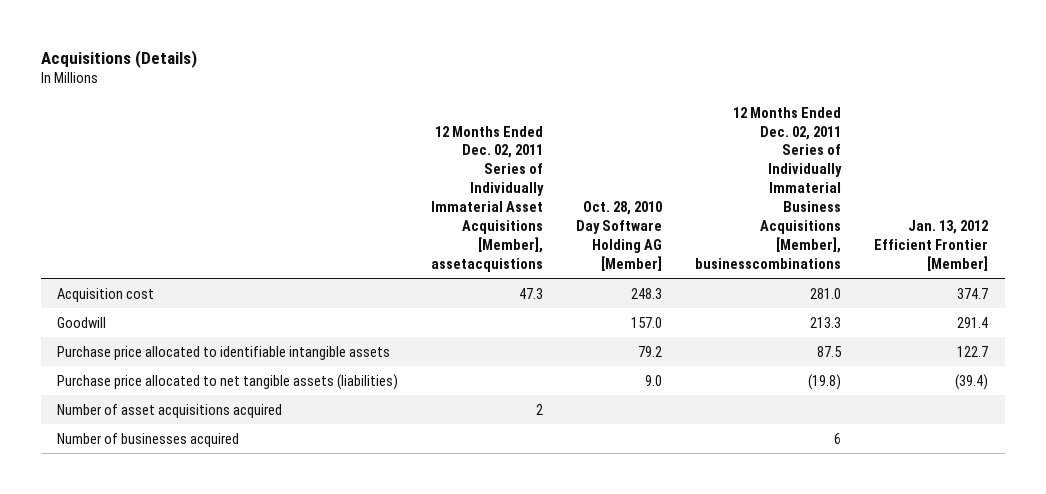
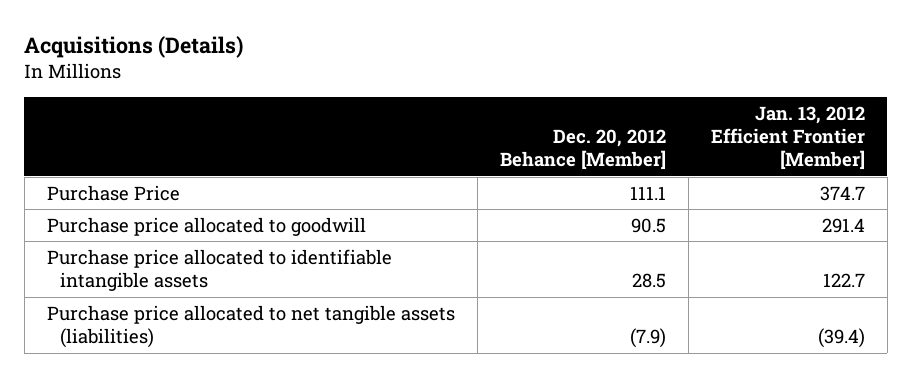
- | 12 Months Ended Dec. 02, 2011 Series of Individually Immaterial Asset Acquisitions [Member], assetacquistions | Oct. 28, 2010 Day Software Holding AG [Member] | 12 Months Ended Dec. 02, 2011 Series of Individually Immaterial Business Acquisitions [Member], businesscombinations | Jan. 13, 2012 Efficient Frontier [Member]
+ | Dec. 20, 2012 Behance [Member] | Jan. 13, 2012 Efficient Frontier [Member]
- Acquisition cost | 47.3 | 248.3 | 281.0 | 374.7
- Goodwill | | 157.0 | 213.3 | 291.4
+ Purchase Price | 111.1 | 374.7
+ Purchase price allocated to goodwill | 90.5 | 291.4
- Number of asset acquisitions acquired | 2 | | |
- Number of businesses acquired | | | 6 |

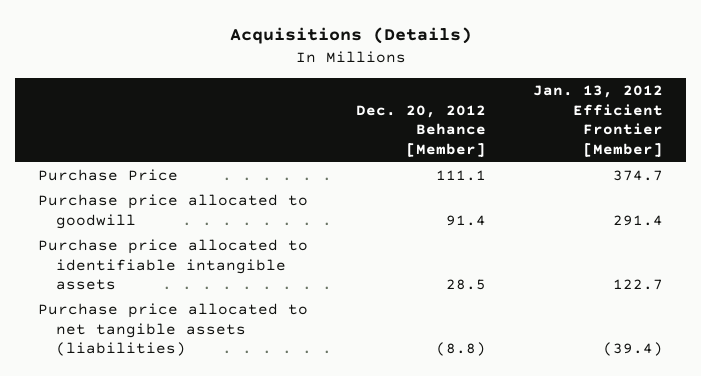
- Purchase price allocated to goodwill | 90.5 | 291.4
+ Purchase price allocated to goodwill | 91.4 | 291.4
- Purchase price allocated to net tangible assets (liabilities) | (7.9) | (39.4)
+ Purchase price allocated to net tangible assets (liabilities) | (8.8) | (39.4)

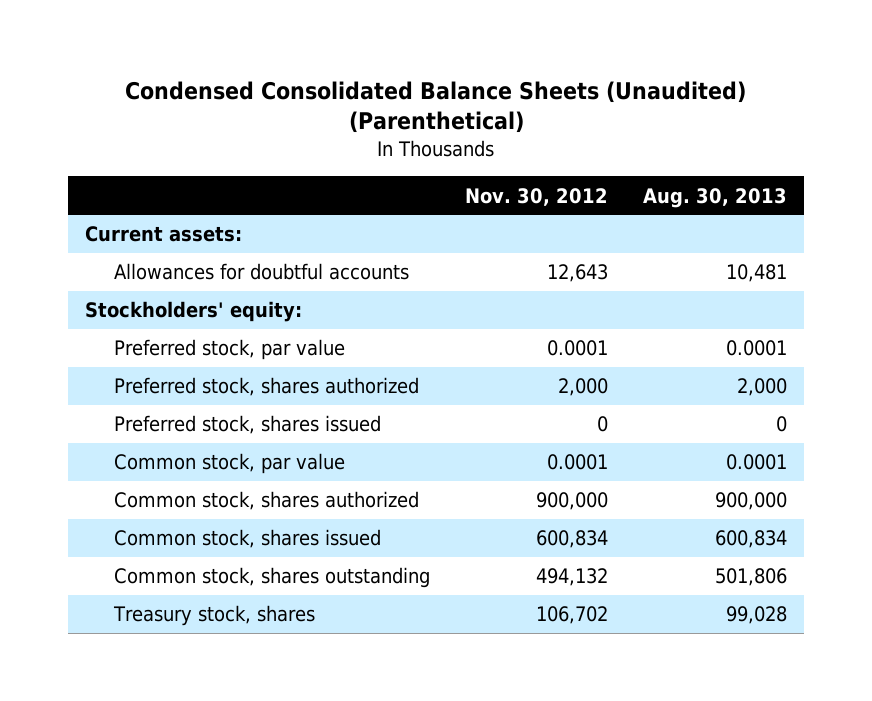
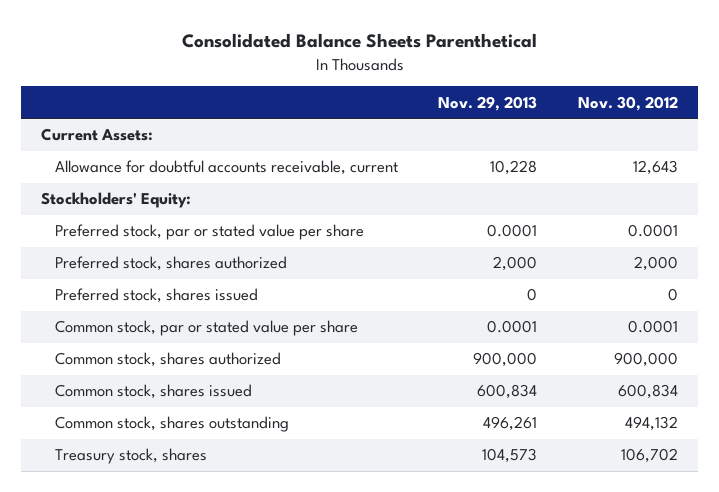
- Condensed Consolidated Balance Sheets (Unaudited) (Parenthetical)
+ Consolidated Balance Sheets Parenthetical
- | Nov. 30, 2012 | Aug. 30, 2013
+ | Nov. 29, 2013 | Nov. 30, 2012
- Current assets:
- Allowances for doubtful accounts | 12,643 | 10,481
- Stockholders' equity:
- Preferred stock, par value | 0.0001 | 0.0001
+ Current Assets:
+ Allowance for doubtful accounts receivable, current | 10,228 | 12,643
+ Stockholders' Equity:
+ Preferred stock, par or stated value per share | 0.0001 | 0.0001
- Common stock, par value | 0.0001 | 0.0001
+ Common stock, par or stated value per share | 0.0001 | 0.0001

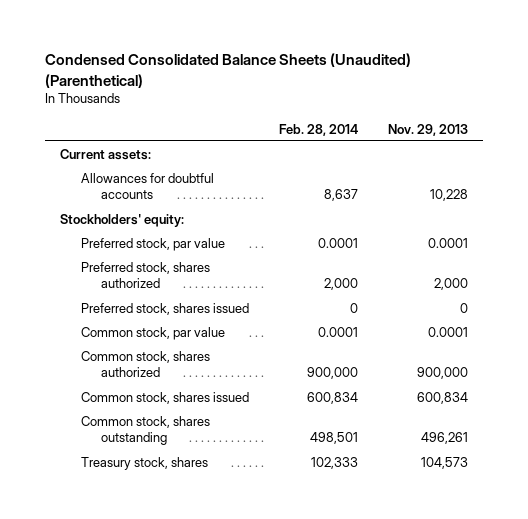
- Consolidated Balance Sheets Parenthetical
+ Condensed Consolidated Balance Sheets (Unaudited) (Parenthetical)
- | Nov. 29, 2013 | Nov. 30, 2012
+ | Feb. 28, 2014 | Nov. 29, 2013
- Current Assets:
- Allowance for doubtful accounts receivable, current | 10,228 | 12,643
- Stockholders' Equity:
- Preferred stock, par or stated value per share | 0.0001 | 0.0001
+ Current assets:
+ Allowances for doubtful accounts | 8,637 | 10,228
+ Stockholders' equity:
+ Preferred stock, par value | 0.0001 | 0.0001
- Common stock, par or stated value per share | 0.0001 | 0.0001
+ Common stock, par value | 0.0001 | 0.0001

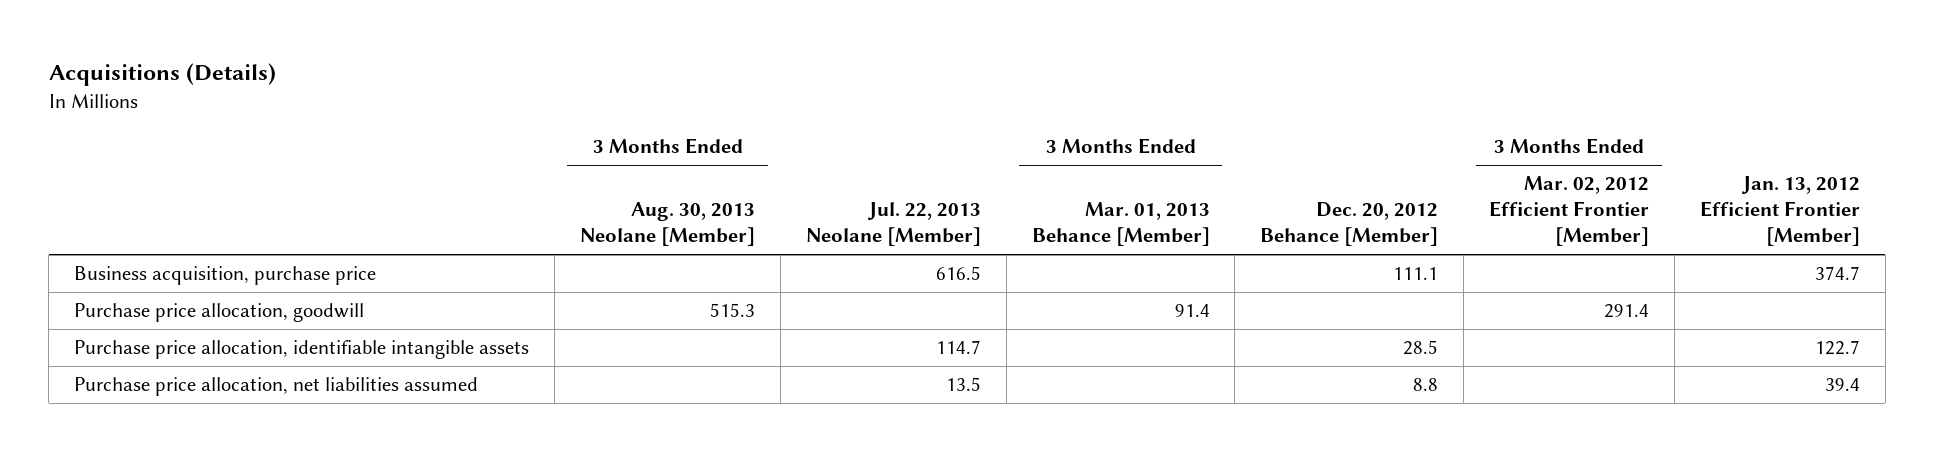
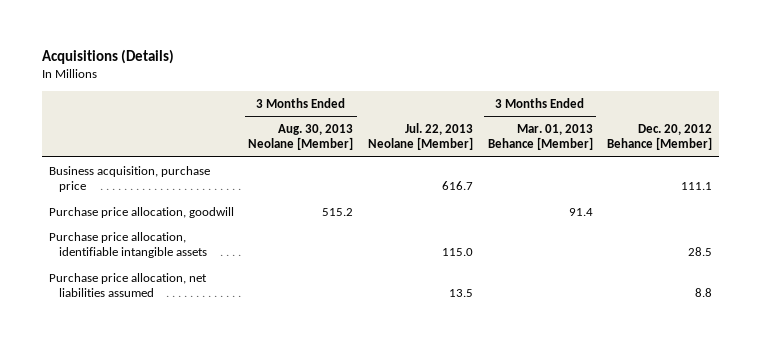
- | 3 Months Ended Aug. 30, 2013 Neolane [Member] | Jul. 22, 2013 Neolane [Member] | 3 Months Ended Mar. 01, 2013 Behance [Member] | Dec. 20, 2012 Behance [Member] | 3 Months Ended Mar. 02, 2012 Efficient Frontier [Member] | Jan. 13, 2012 Efficient Frontier [Member]
+ | 3 Months Ended Aug. 30, 2013 Neolane [Member] | Jul. 22, 2013 Neolane [Member] | 3 Months Ended Mar. 01, 2013 Behance [Member] | Dec. 20, 2012 Behance [Member]
- Business acquisition, purchase price | | 616.5 | | 111.1 | | 374.7
- Purchase price allocation, goodwill | 515.3 | | 91.4 | | 291.4 |
- Purchase price allocation, identifiable intangible assets | | 114.7 | | 28.5 | | 122.7
+ Business acquisition, purchase price | | 616.7 | | 111.1
+ Purchase price allocation, goodwill | 515.2 | | 91.4 |
+ Purchase price allocation, identifiable intangible assets | | 115.0 | | 28.5

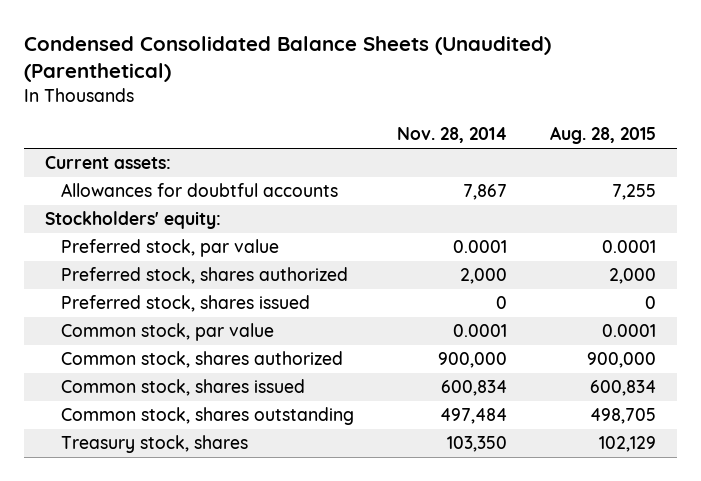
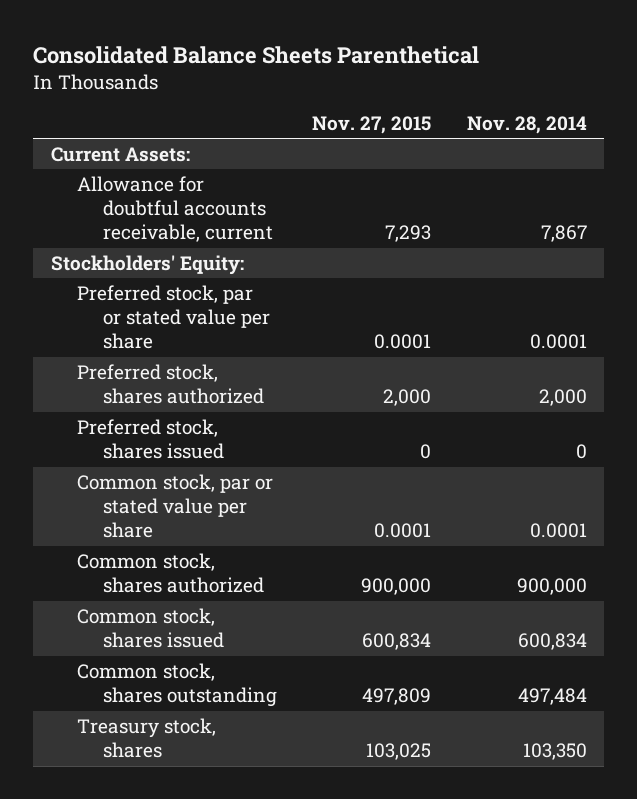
- Condensed Consolidated Balance Sheets (Unaudited) (Parenthetical)
+ Consolidated Balance Sheets Parenthetical
- | Nov. 28, 2014 | Aug. 28, 2015
+ | Nov. 27, 2015 | Nov. 28, 2014
- Current assets:
- Allowances for doubtful accounts | 7,867 | 7,255
- Stockholders' equity:
- Preferred stock, par value | 0.0001 | 0.0001
+ Current Assets:
+ Allowance for doubtful accounts receivable, current | 7,293 | 7,867
+ Stockholders' Equity:
+ Preferred stock, par or stated value per share | 0.0001 | 0.0001
- Common stock, par value | 0.0001 | 0.0001
+ Common stock, par or stated value per share | 0.0001 | 0.0001

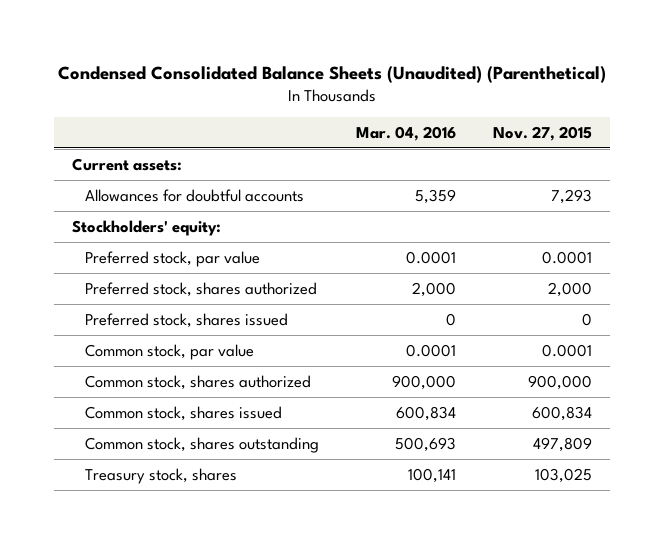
- Consolidated Balance Sheets Parenthetical
+ Condensed Consolidated Balance Sheets (Unaudited) (Parenthetical)
- | Nov. 27, 2015 | Nov. 28, 2014
+ | Mar. 04, 2016 | Nov. 27, 2015
- Current Assets:
- Allowance for doubtful accounts receivable, current | 7,293 | 7,867
- Stockholders' Equity:
- Preferred stock, par or stated value per share | 0.0001 | 0.0001
+ Current assets:
+ Allowances for doubtful accounts | 5,359 | 7,293
+ Stockholders' equity:
+ Preferred stock, par value | 0.0001 | 0.0001
- Common stock, par or stated value per share | 0.0001 | 0.0001
+ Common stock, par value | 0.0001 | 0.0001

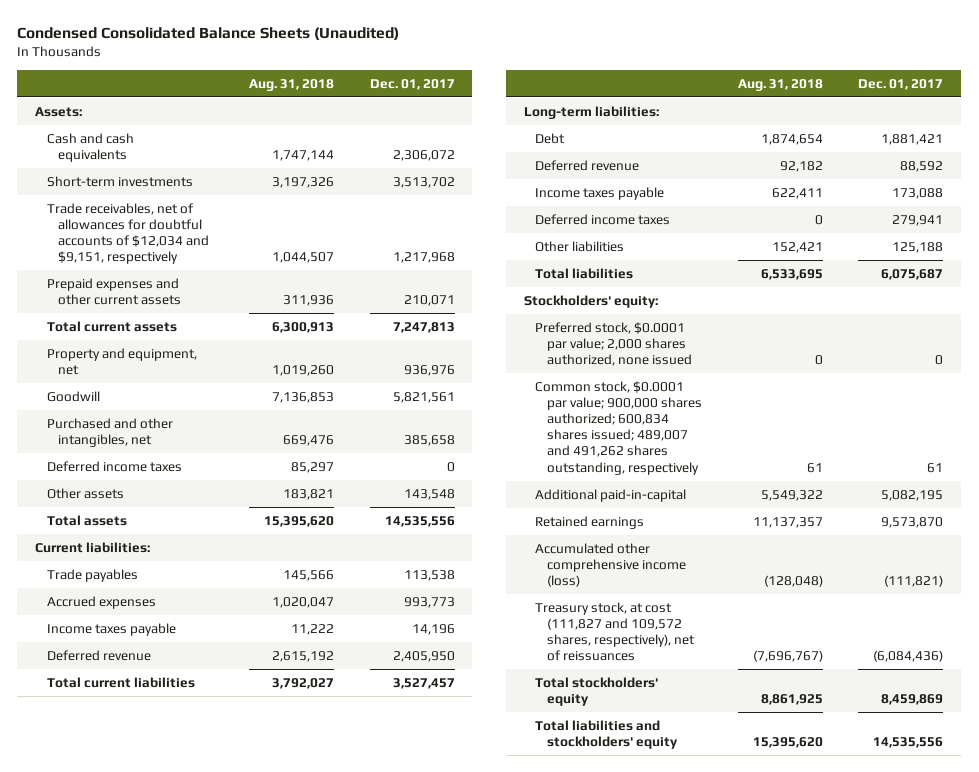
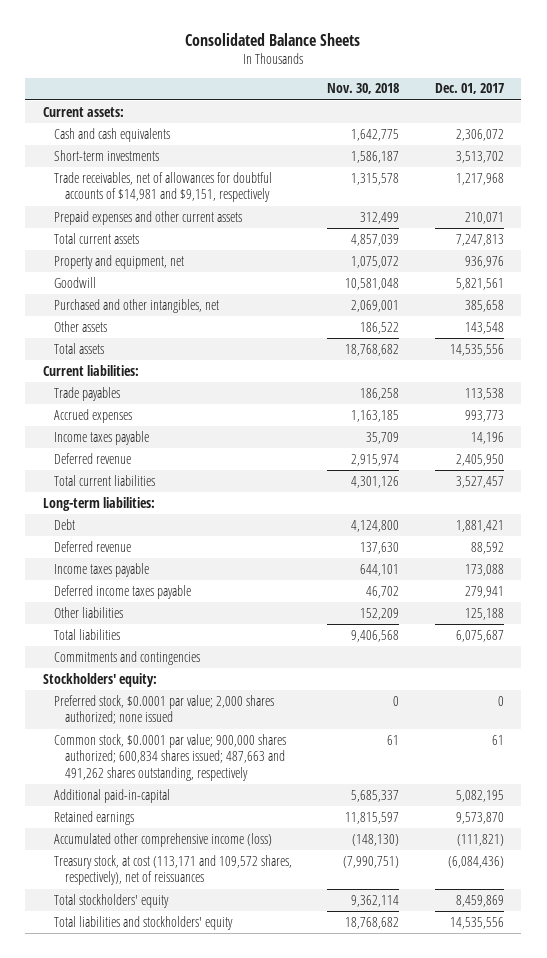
- Condensed Consolidated Balance Sheets (Unaudited)
+ Consolidated Balance Sheets
- | Aug. 31, 2018 | Dec. 01, 2017
+ | Nov. 30, 2018 | Dec. 01, 2017
- Assets:
+ Current assets:
- Trade receivables, net of allowances for doubtful accounts of $12,034 and $9,151, respectively | 1,044,507 | 1,217,968
+ Trade receivables, net of allowances for doubtful accounts of $14,981 and $9,151, respectively | 1,315,578 | 1,217,968
- Deferred income taxes | 85,297 | 0
- Deferred income taxes | 0 | 279,941
+ Deferred income taxes payable | 46,702 | 279,941
+ Commitments and contingencies
- Preferred stock, $0.0001 par value; 2,000 shares authorized, none issued | 0 | 0
- Common stock, $0.0001 par value; 900,000 shares authorized; 600,834 shares issued; 489,007 and 491,262 shares outstanding, respectively | 61 | 61
+ Preferred stock, $0.0001 par value; 2,000 shares authorized; none issued | 0 | 0
+ Common stock, $0.0001 par value; 900,000 shares authorized; 600,834 shares issued; 487,663 and 491,262 shares outstanding, respectively | 61 | 61
- Treasury stock, at cost (111,827 and 109,572 shares, respectively), net of reissuances | (7,696,767) | (6,084,436)
+ Treasury stock, at cost (113,171 and 109,572 shares, respectively), net of reissuances | (7,990,751) | (6,084,436)

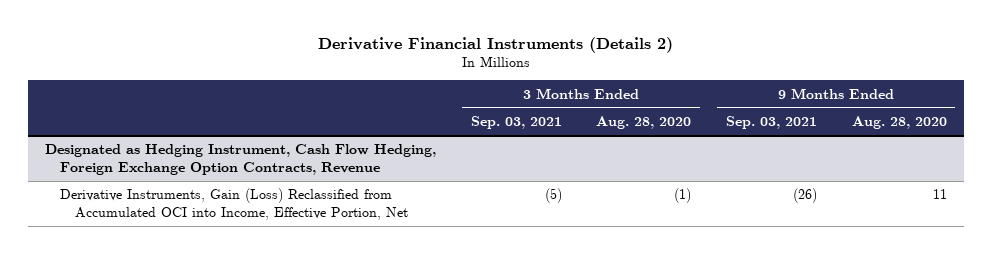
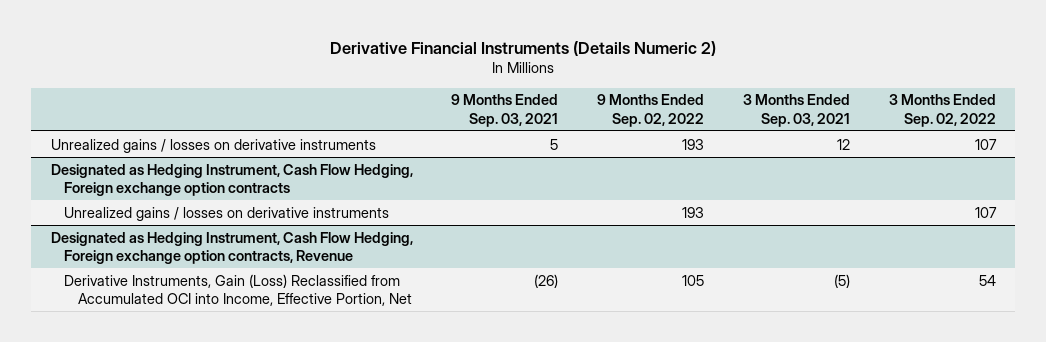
- Derivative Financial Instruments (Details 2)
+ Derivative Financial Instruments (Details Numeric 2)
- | 3 Months Ended Sep. 03, 2021 | 3 Months Ended Aug. 28, 2020 | 9 Months Ended Sep. 03, 2021 | 9 Months Ended Aug. 28, 2020
+ | 9 Months Ended Sep. 03, 2021 | 9 Months Ended Sep. 02, 2022 | 3 Months Ended Sep. 03, 2021 | 3 Months Ended Sep. 02, 2022
- Designated as Hedging Instrument, Cash Flow Hedging, Foreign Exchange Option Contracts, Revenue
+ Unrealized gains / losses on derivative instruments | 5 | 193 | 12 | 107
+ Designated as Hedging Instrument, Cash Flow Hedging, Foreign exchange option contracts
+ Unrealized gains / losses on derivative instruments | | 193 | | 107
+ Designated as Hedging Instrument, Cash Flow Hedging, Foreign exchange option contracts, Revenue

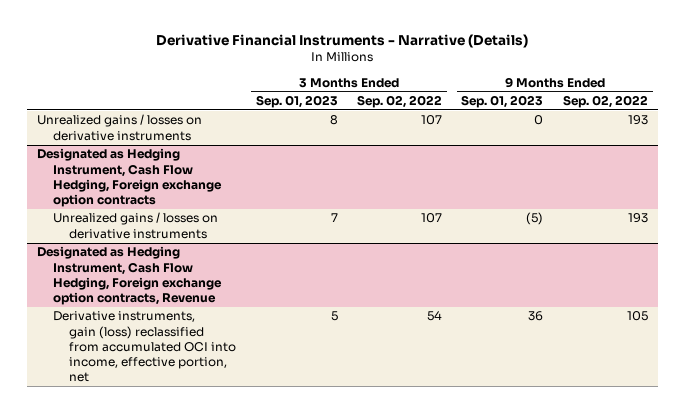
- Derivative Financial Instruments (Details Numeric 2)
+ Derivative Financial Instruments - Narrative (Details)
- | 9 Months Ended Sep. 03, 2021 | 9 Months Ended Sep. 02, 2022 | 3 Months Ended Sep. 03, 2021 | 3 Months Ended Sep. 02, 2022
+ | 3 Months Ended Sep. 01, 2023 | 3 Months Ended Sep. 02, 2022 | 9 Months Ended Sep. 01, 2023 | 9 Months Ended Sep. 02, 2022
@ Designated as Hedging Instrument, Cash Flow Hedging, Foreign exchange option contracts, Revenue
- Derivative Instruments, Gain (Loss) Reclassified from Accumulated OCI into Income, Effective Portion, Net | (26) | 105 | (5) | 54
+ Derivative instruments, gain (loss) reclassified from accumulated OCI into income, effective portion, net | 5 | 54 | 36 | 105

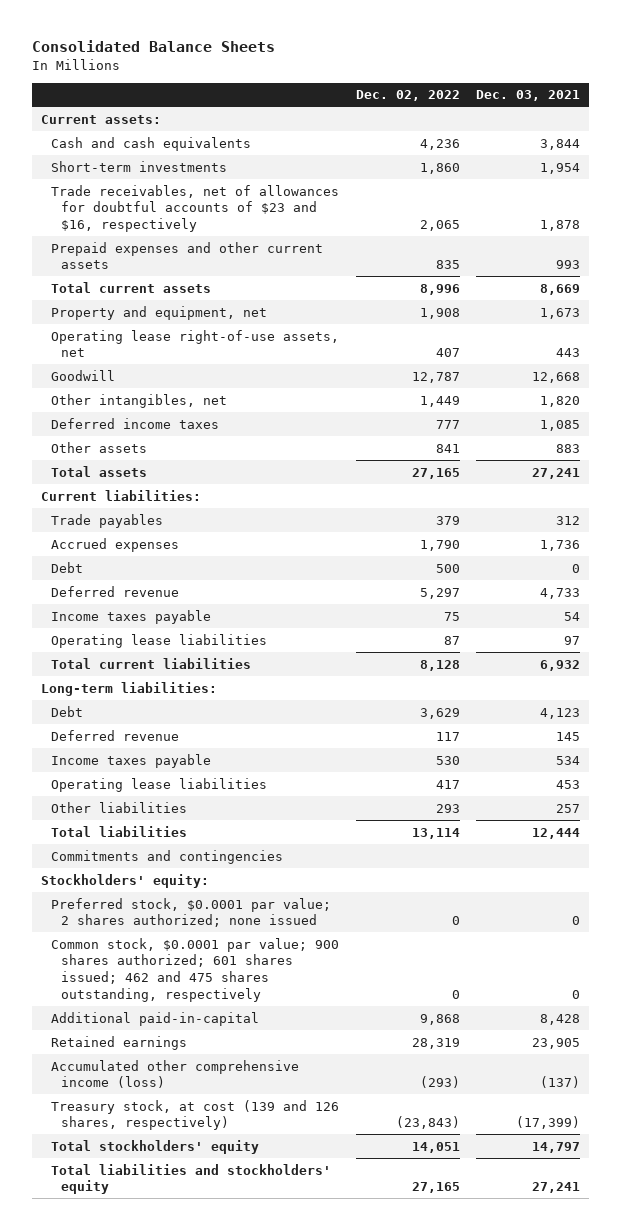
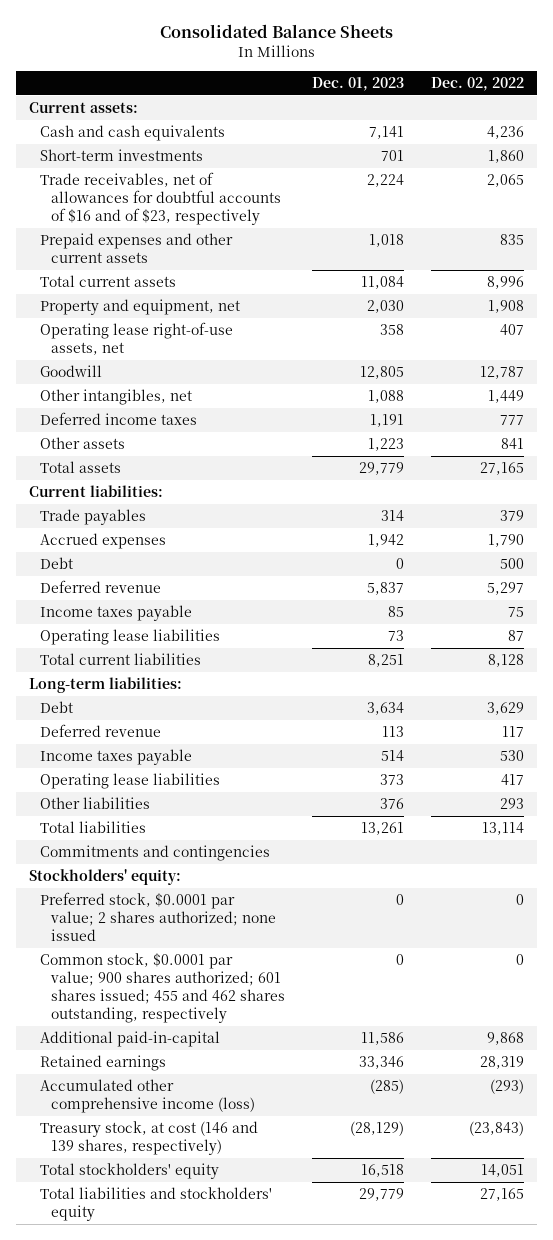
- | Dec. 02, 2022 | Dec. 03, 2021
+ | Dec. 01, 2023 | Dec. 02, 2022
- Trade receivables, net of allowances for doubtful accounts of $23 and $16, respectively | 2,065 | 1,878
+ Trade receivables, net of allowances for doubtful accounts of $16 and of $23, respectively | 2,224 | 2,065
- Common stock, $0.0001 par value; 900 shares authorized; 601 shares issued; 462 and 475 shares outstanding, respectively | 0 | 0
+ Common stock, $0.0001 par value; 900 shares authorized; 601 shares issued; 455 and 462 shares outstanding, respectively | 0 | 0
- Treasury stock, at cost (139 and 126 shares, respectively) | (23,843) | (17,399)
+ Treasury stock, at cost (146 and 139 shares, respectively) | (28,129) | (23,843)

